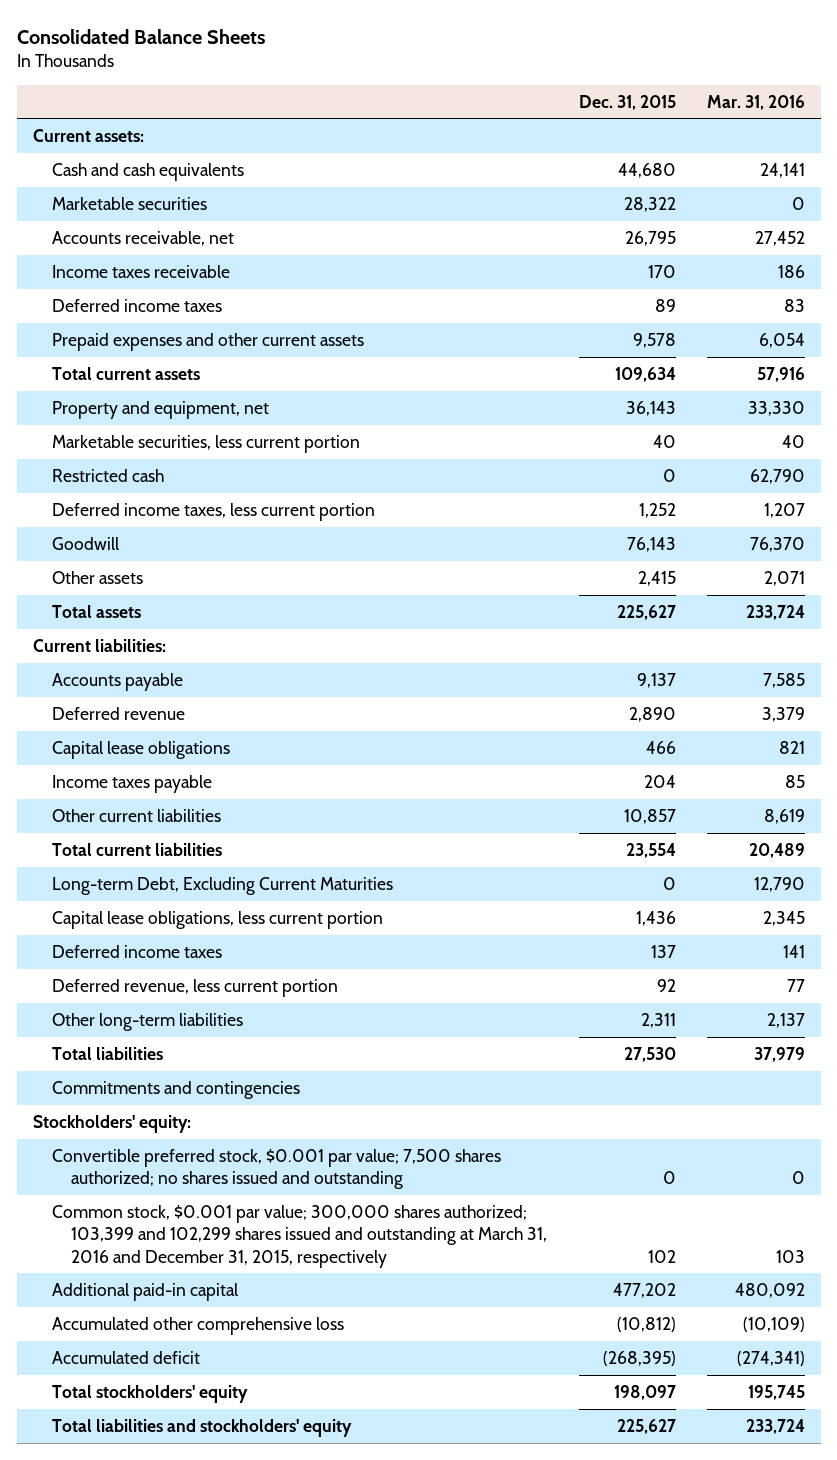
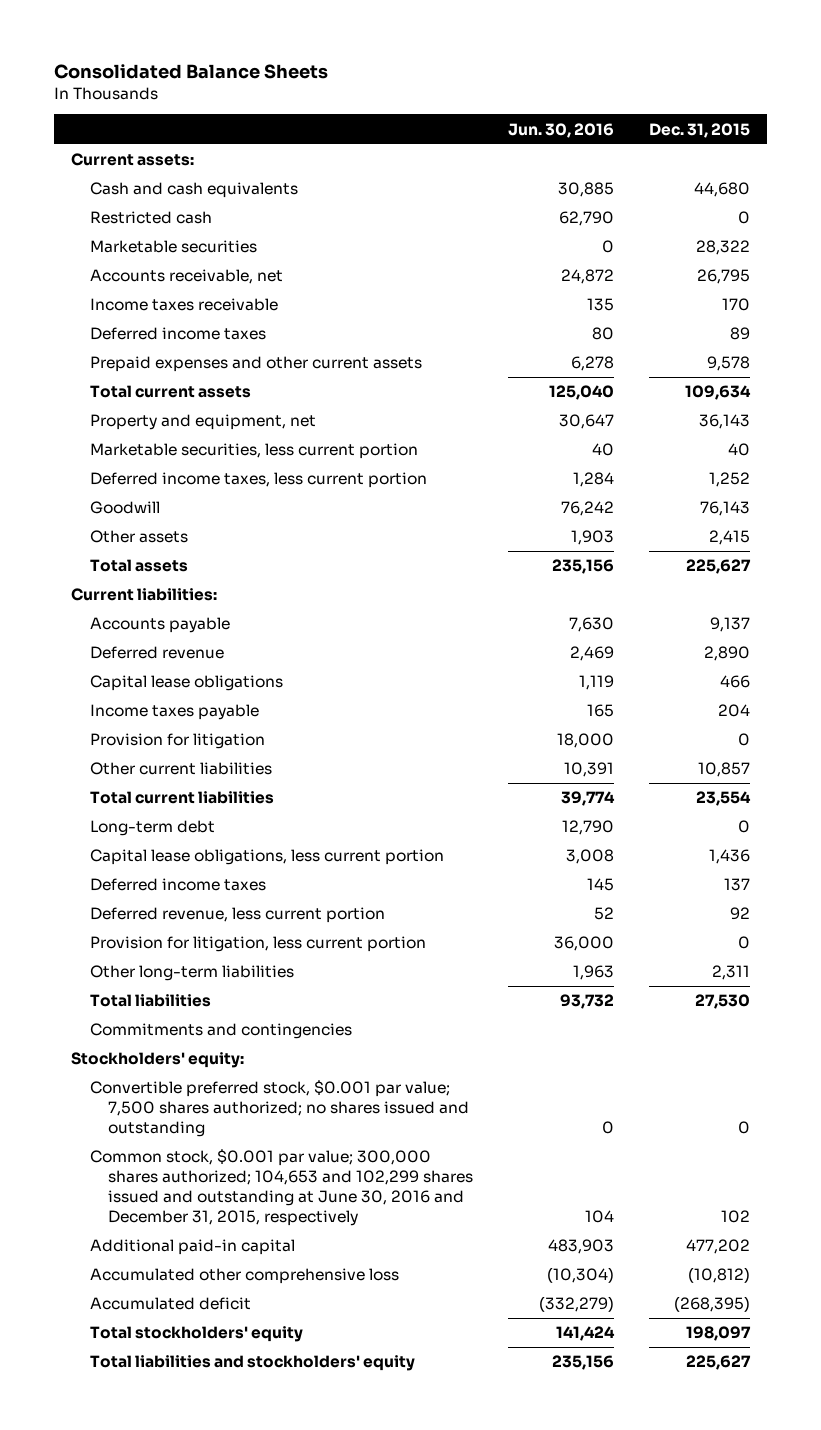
- | Dec. 31, 2015 | Mar. 31, 2016
+ | Jun. 30, 2016 | Dec. 31, 2015
moved up: Restricted cash | 62,790 | 0
+ Provision for litigation | 18,000 | 0
- Long-term Debt, Excluding Current Maturities | 0 | 12,790
+ Long-term debt | 12,790 | 0
+ Provision for litigation, less current portion | 36,000 | 0
- Common stock, $0.001 par value; 300,000 shares authorized; 103,399 and 102,299 shares issued and outstanding at March 31, 2016 and December 31, 2015, respectively | 102 | 103
+ Common stock, $0.001 par value; 300,000 shares authorized; 104,653 and 102,299 shares issued and outstanding at June 30, 2016 and December 31, 2015, respectively | 104 | 102

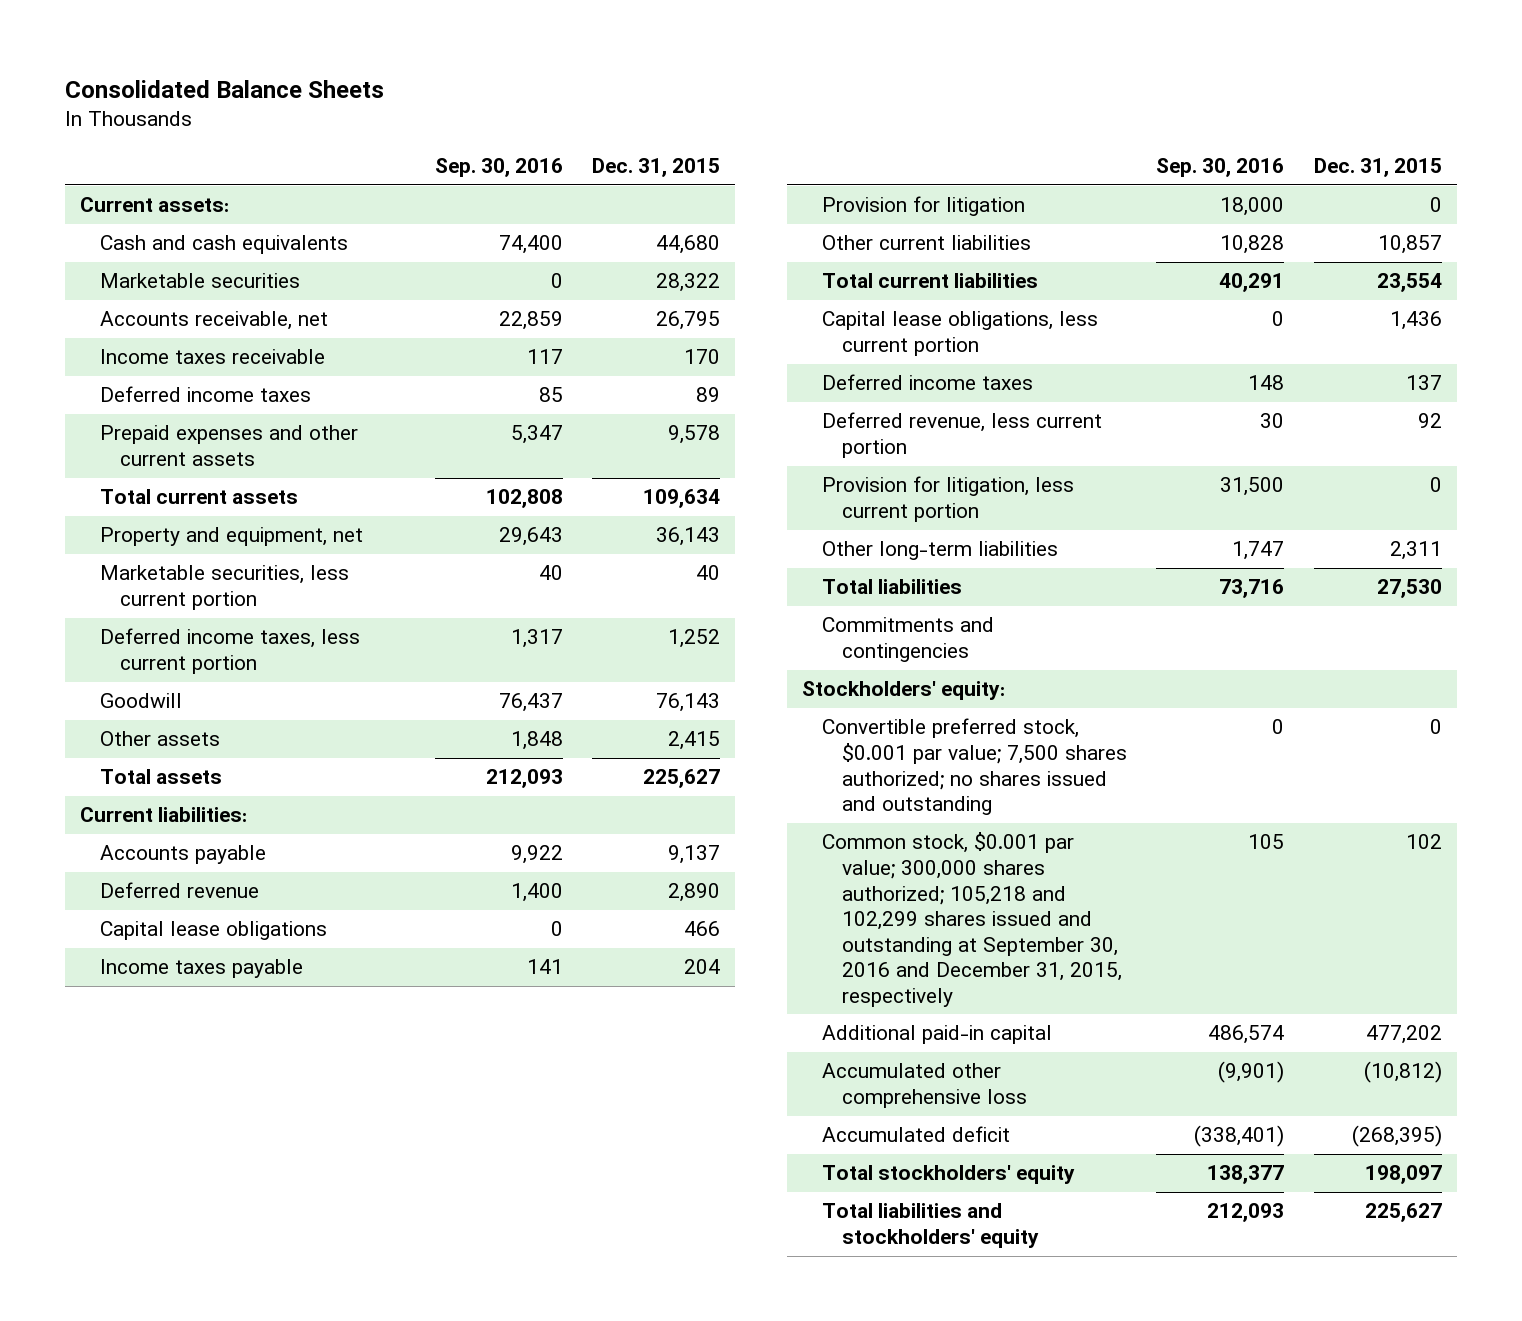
- | Jun. 30, 2016 | Dec. 31, 2015
+ | Sep. 30, 2016 | Dec. 31, 2015
- Restricted cash | 62,790 | 0
- Long-term debt | 12,790 | 0
- Common stock, $0.001 par value; 300,000 shares authorized; 104,653 and 102,299 shares issued and outstanding at June 30, 2016 and December 31, 2015, respectively | 104 | 102
+ Common stock, $0.001 par value; 300,000 shares authorized; 105,218 and 102,299 shares issued and outstanding at September 30, 2016 and December 31, 2015, respectively | 105 | 102

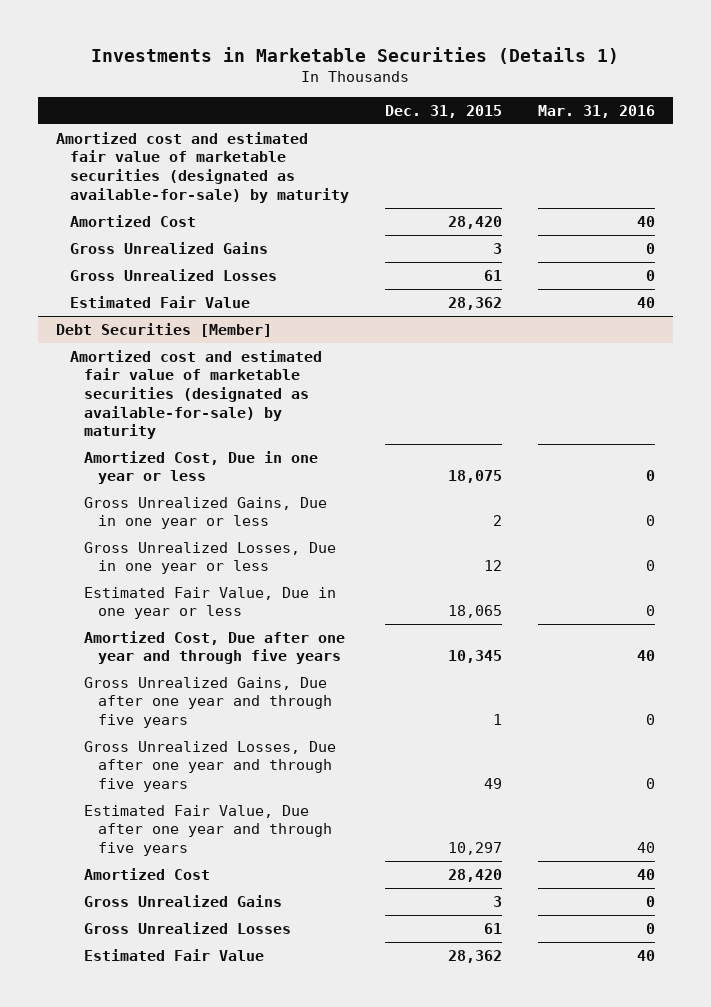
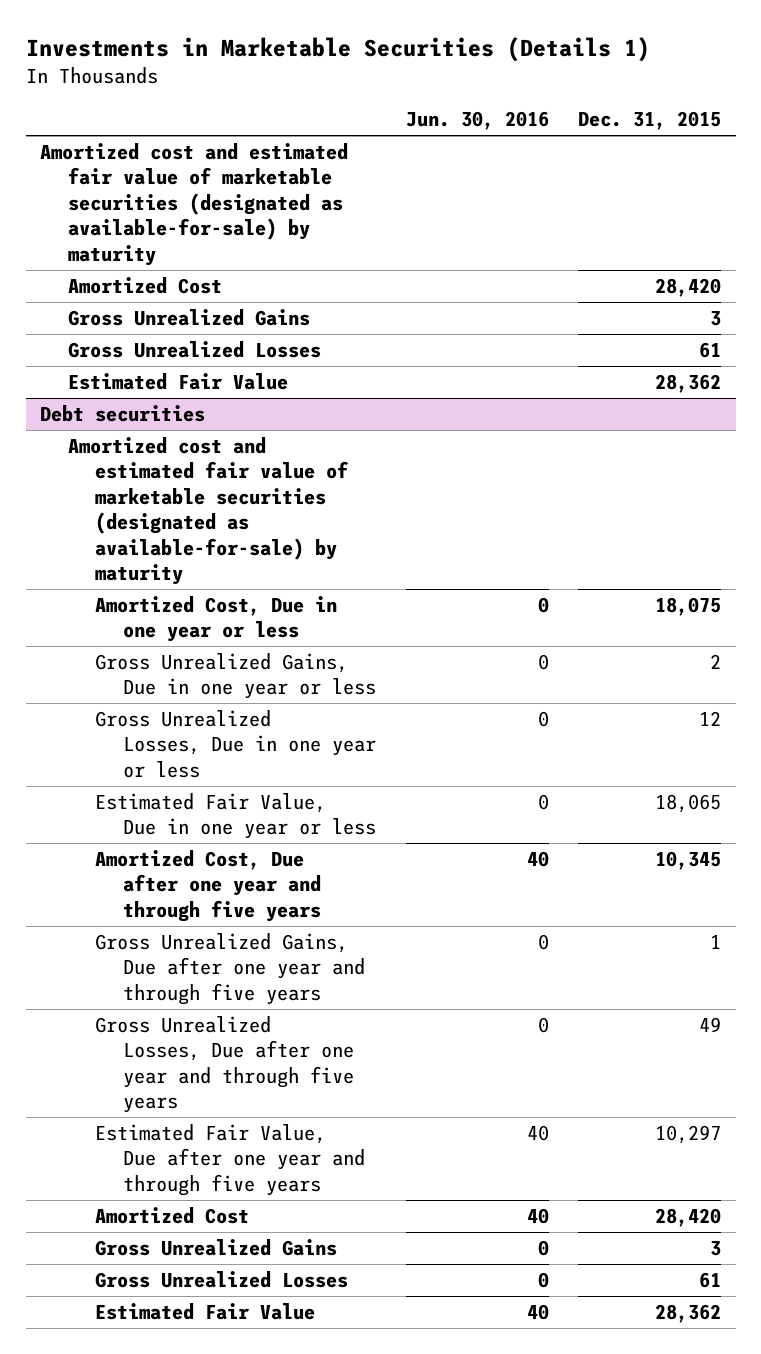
- | Dec. 31, 2015 | Mar. 31, 2016
+ | Jun. 30, 2016 | Dec. 31, 2015
- Debt Securities [Member]
+ Debt securities

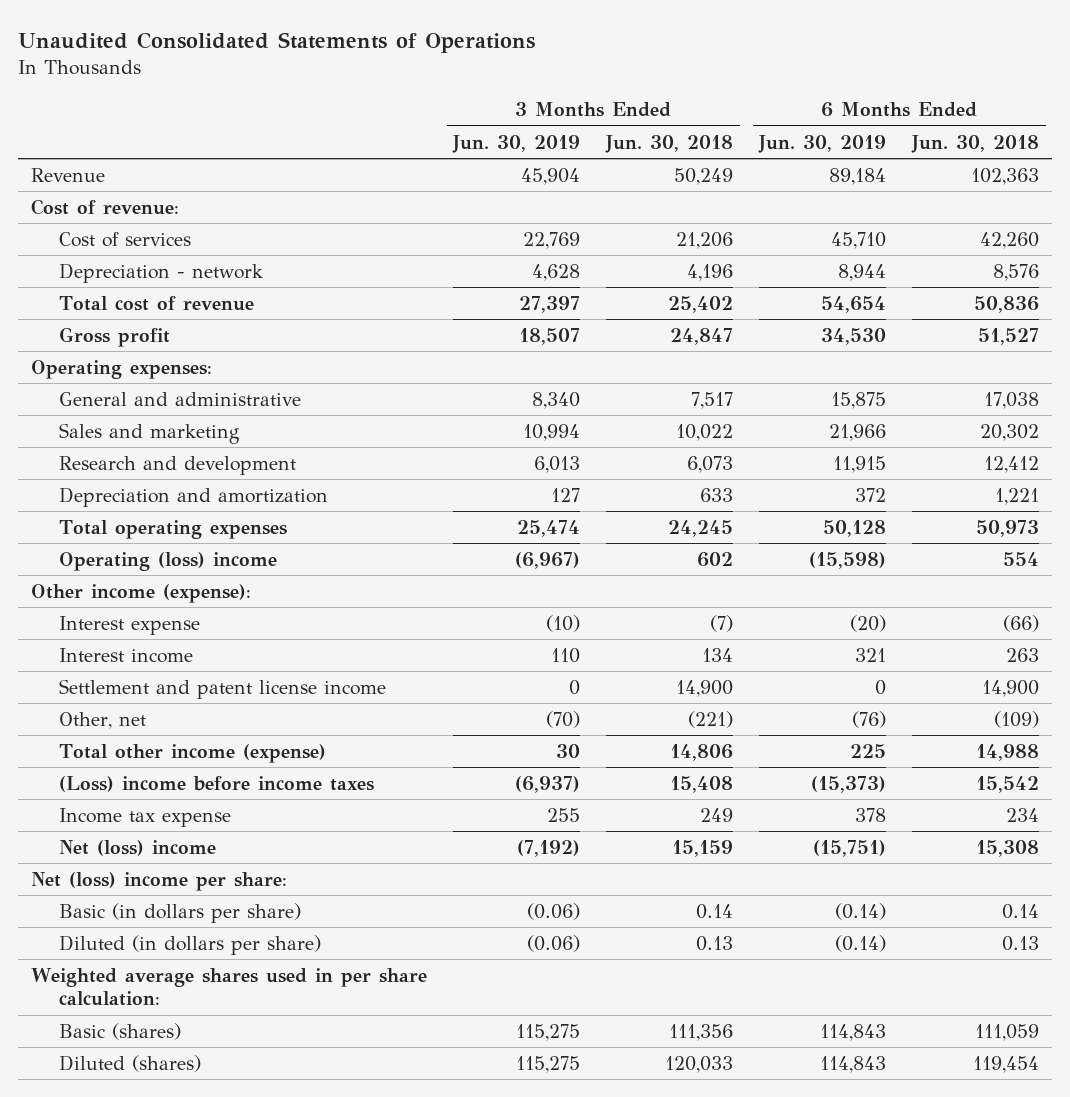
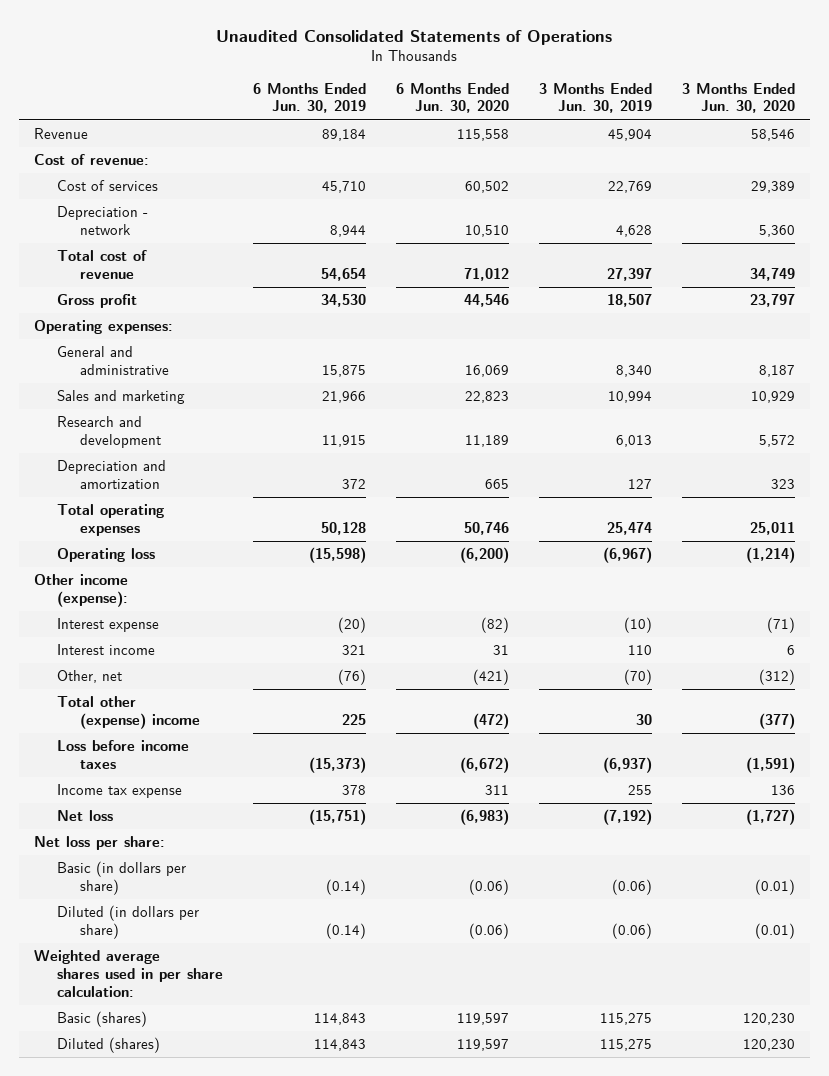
- | 3 Months Ended Jun. 30, 2019 | 3 Months Ended Jun. 30, 2018 | 6 Months Ended Jun. 30, 2019 | 6 Months Ended Jun. 30, 2018
+ | 6 Months Ended Jun. 30, 2019 | 6 Months Ended Jun. 30, 2020 | 3 Months Ended Jun. 30, 2019 | 3 Months Ended Jun. 30, 2020
- Operating (loss) income | (6,967) | 602 | (15,598) | 554
+ Operating loss | (15,598) | (6,200) | (6,967) | (1,214)
- Settlement and patent license income | 0 | 14,900 | 0 | 14,900
- Total other income (expense) | 30 | 14,806 | 225 | 14,988
- (Loss) income before income taxes | (6,937) | 15,408 | (15,373) | 15,542
+ Total other (expense) income | 225 | (472) | 30 | (377)
+ Loss before income taxes | (15,373) | (6,672) | (6,937) | (1,591)
- Net (loss) income | (7,192) | 15,159 | (15,751) | 15,308
- Net (loss) income per share:
+ Net loss | (15,751) | (6,983) | (7,192) | (1,727)
+ Net loss per share:

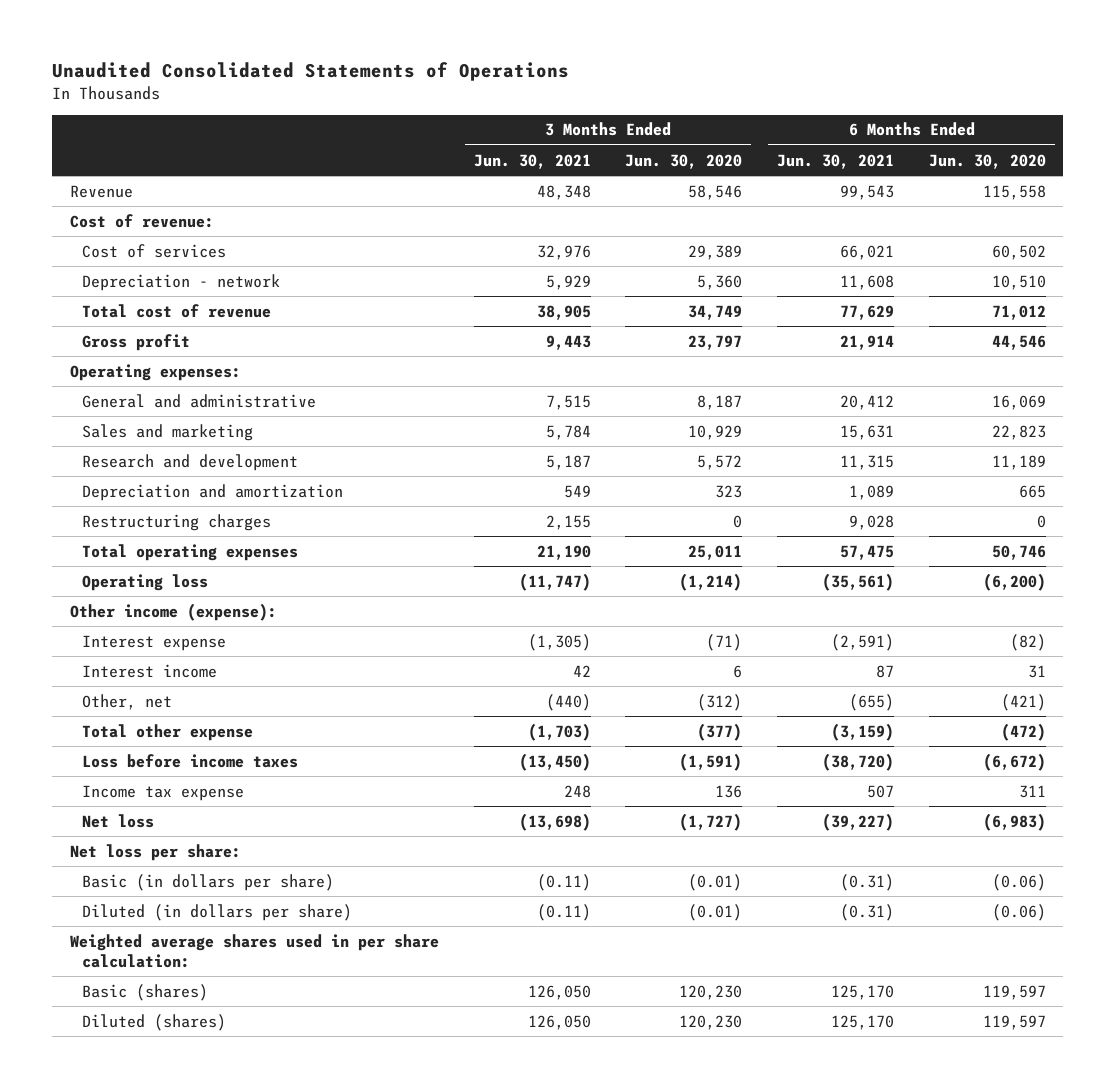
- | 6 Months Ended Jun. 30, 2019 | 6 Months Ended Jun. 30, 2020 | 3 Months Ended Jun. 30, 2019 | 3 Months Ended Jun. 30, 2020
+ | 3 Months Ended Jun. 30, 2021 | 3 Months Ended Jun. 30, 2020 | 6 Months Ended Jun. 30, 2021 | 6 Months Ended Jun. 30, 2020
+ Restructuring charges | 2,155 | 0 | 9,028 | 0
- Total other (expense) income | 225 | (472) | 30 | (377)
+ Total other expense | (1,703) | (377) | (3,159) | (472)

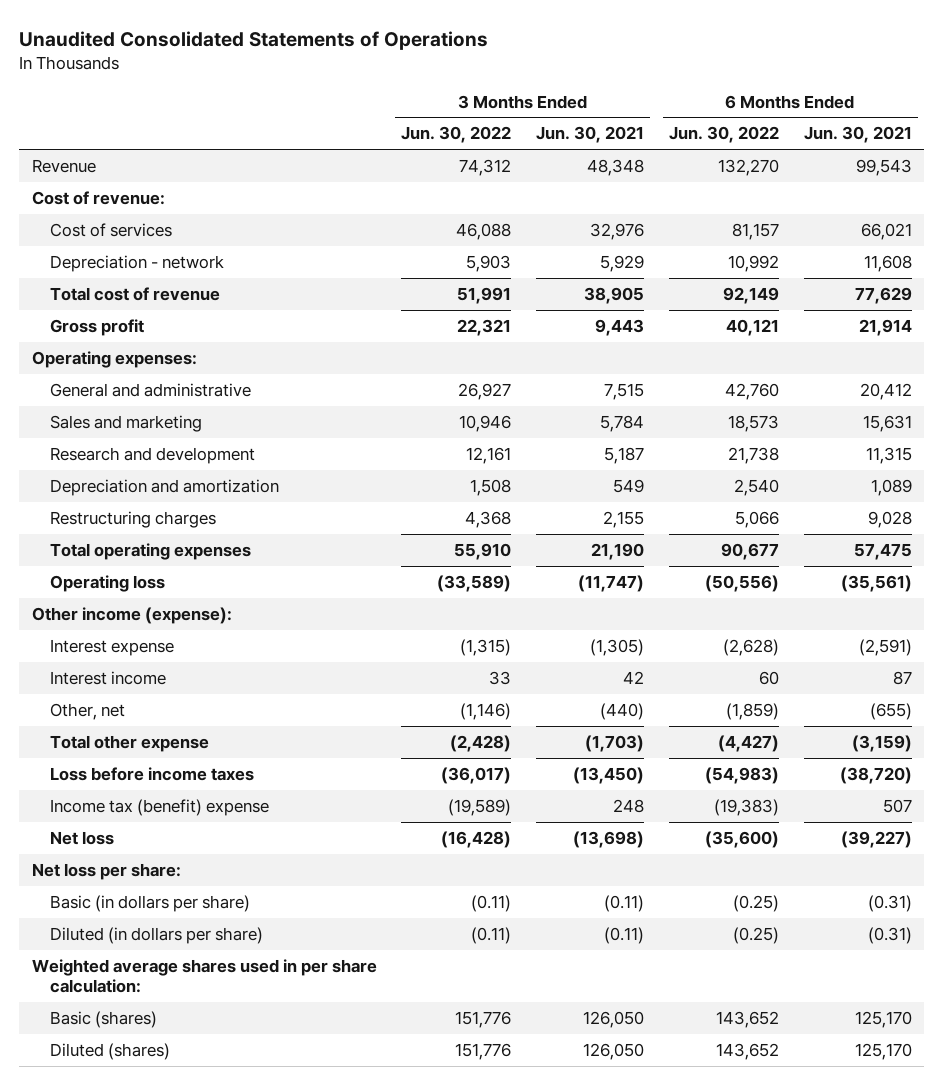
- | 3 Months Ended Jun. 30, 2021 | 3 Months Ended Jun. 30, 2020 | 6 Months Ended Jun. 30, 2021 | 6 Months Ended Jun. 30, 2020
+ | 3 Months Ended Jun. 30, 2022 | 3 Months Ended Jun. 30, 2021 | 6 Months Ended Jun. 30, 2022 | 6 Months Ended Jun. 30, 2021
- Income tax expense | 248 | 136 | 507 | 311
+ Income tax (benefit) expense | (19,589) | 248 | (19,383) | 507

